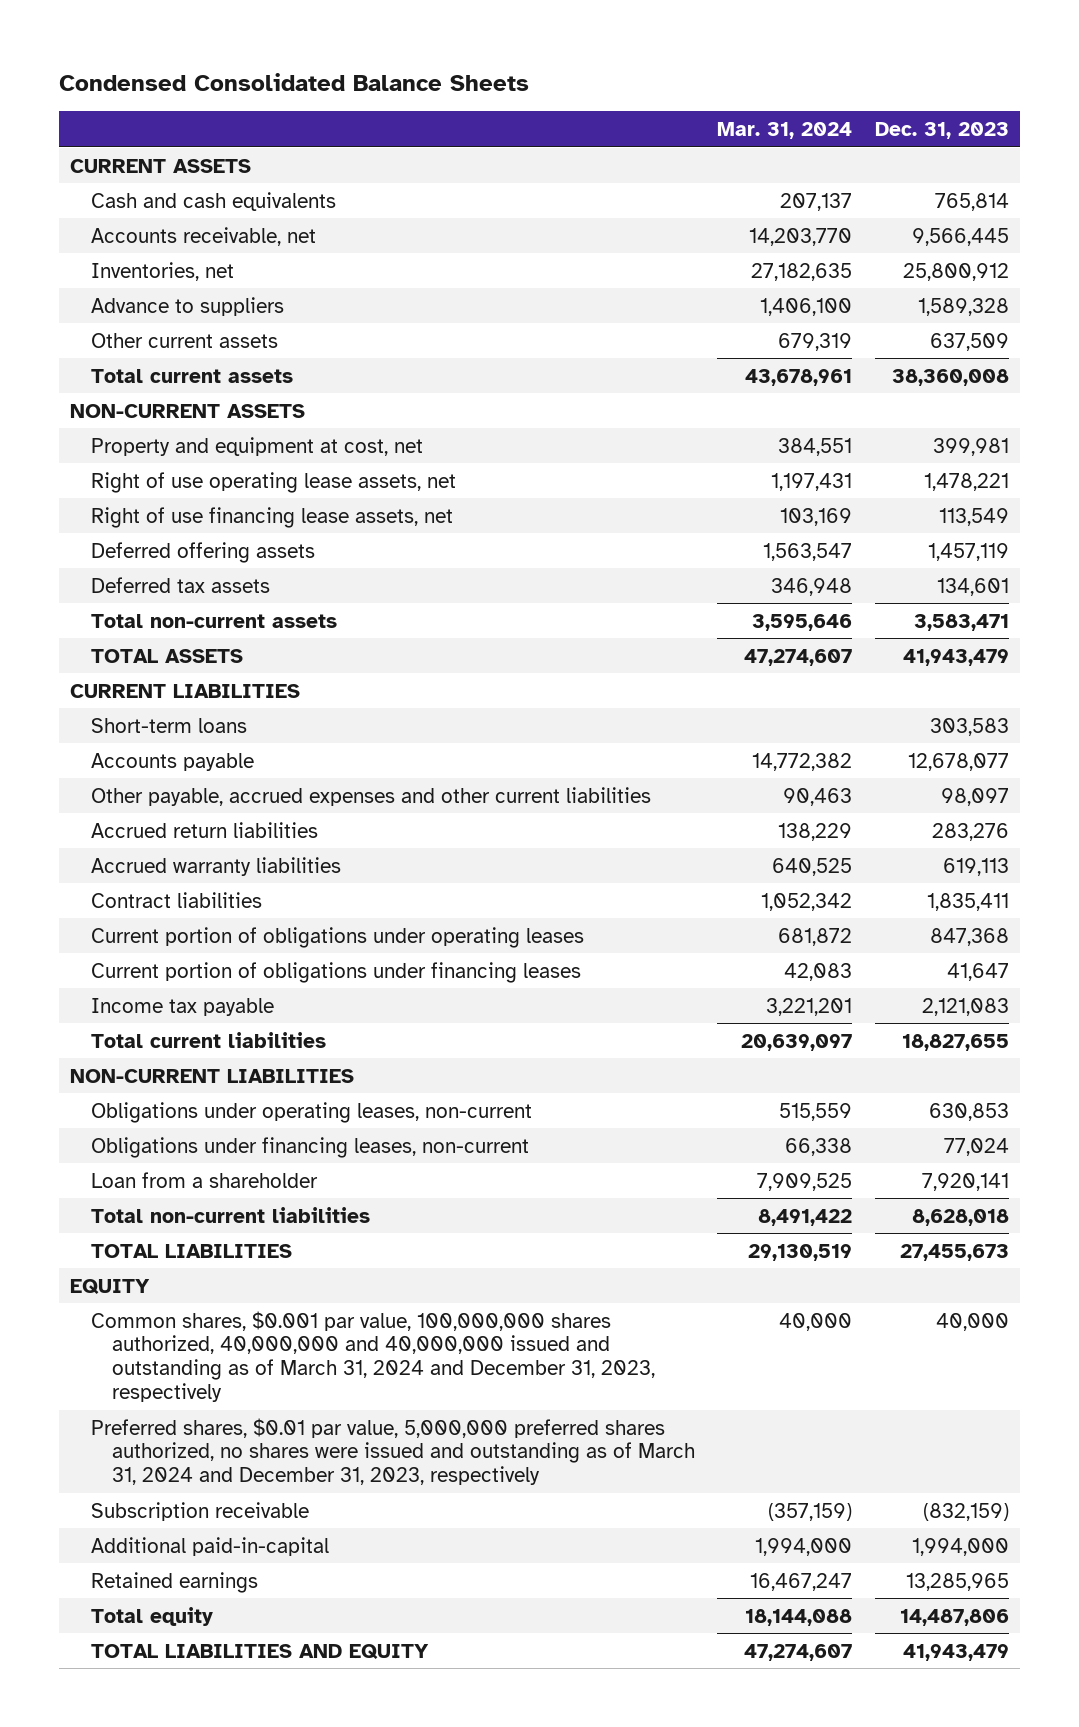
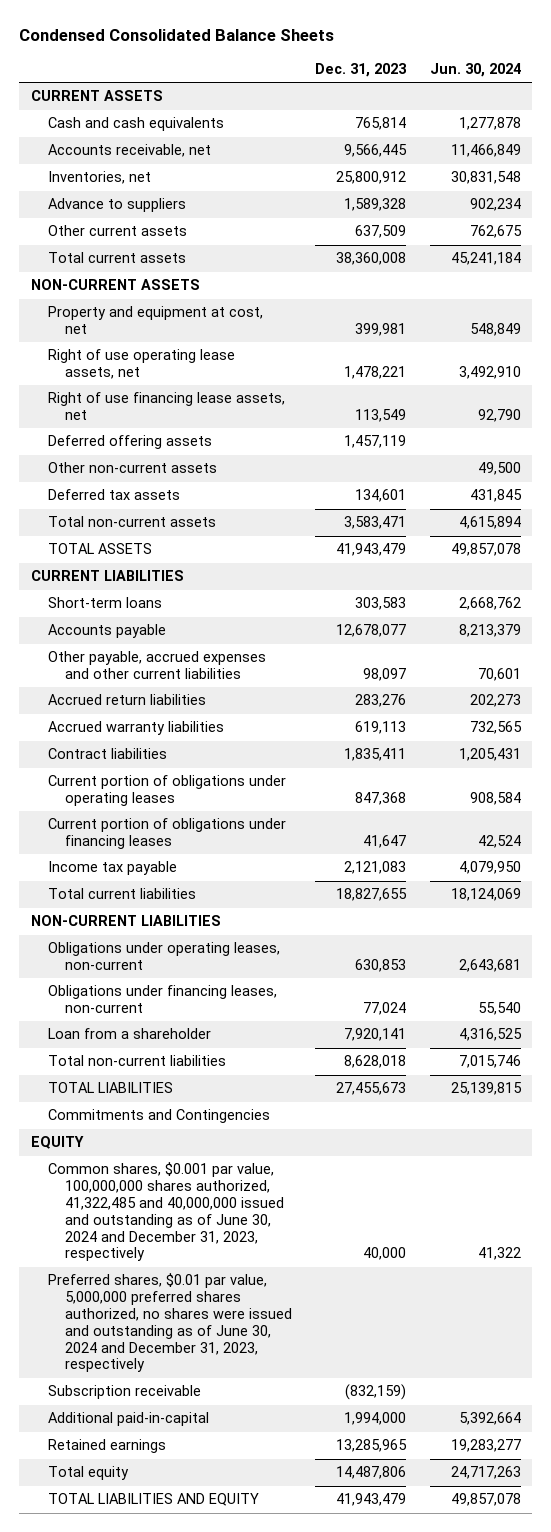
- | Mar. 31, 2024 | Dec. 31, 2023
+ | Dec. 31, 2023 | Jun. 30, 2024
+ Other non-current assets | | 49,500
+ Commitments and Contingencies
- Common shares, $0.001 par value, 100,000,000 shares authorized, 40,000,000 and 40,000,000 issued and outstanding as of March 31, 2024 and December 31, 2023, respectively | 40,000 | 40,000
- Preferred shares, $0.01 par value, 5,000,000 preferred shares authorized, no shares were issued and outstanding as of March 31, 2024 and December 31, 2023, respectively
+ Common shares, $0.001 par value, 100,000,000 shares authorized, 41,322,485 and 40,000,000 issued and outstanding as of June 30, 2024 and December 31, 2023, respectively | 40,000 | 41,322
+ Preferred shares, $0.01 par value, 5,000,000 preferred shares authorized, no shares were issued and outstanding as of June 30, 2024 and December 31, 2023, respectively

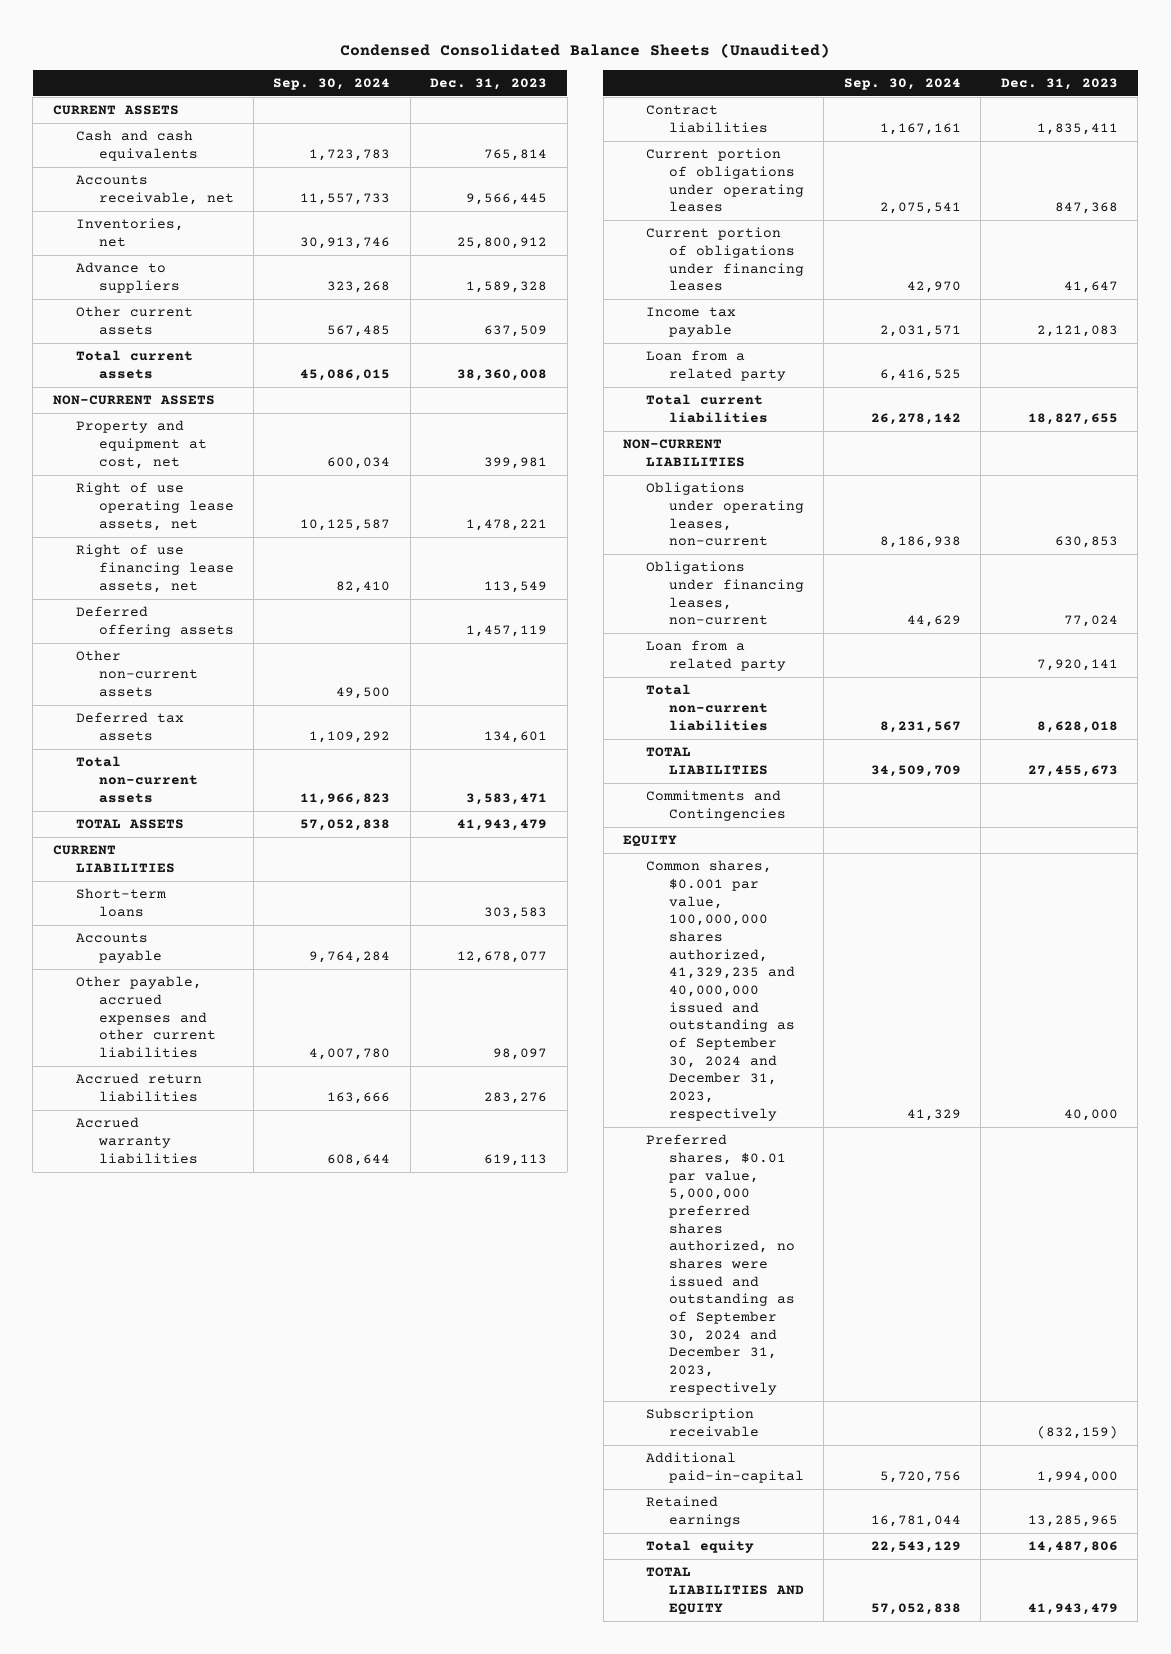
- Condensed Consolidated Balance Sheets
+ Condensed Consolidated Balance Sheets (Unaudited)
- | Dec. 31, 2023 | Jun. 30, 2024
+ | Sep. 30, 2024 | Dec. 31, 2023
+ Loan from a related party | 6,416,525 |
- Loan from a shareholder | 7,920,141 | 4,316,525
+ Loan from a related party | | 7,920,141
- Common shares, $0.001 par value, 100,000,000 shares authorized, 41,322,485 and 40,000,000 issued and outstanding as of June 30, 2024 and December 31, 2023, respectively | 40,000 | 41,322
- Preferred shares, $0.01 par value, 5,000,000 preferred shares authorized, no shares were issued and outstanding as of June 30, 2024 and December 31, 2023, respectively
+ Common shares, $0.001 par value, 100,000,000 shares authorized, 41,329,235 and 40,000,000 issued and outstanding as of September 30, 2024 and December 31, 2023, respectively | 41,329 | 40,000
+ Preferred shares, $0.01 par value, 5,000,000 preferred shares authorized, no shares were issued and outstanding as of September 30, 2024 and December 31, 2023, respectively

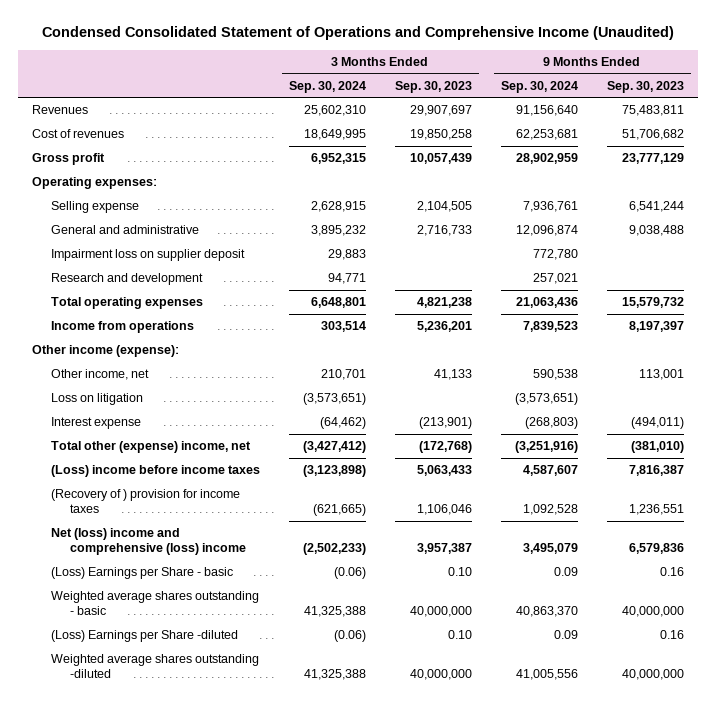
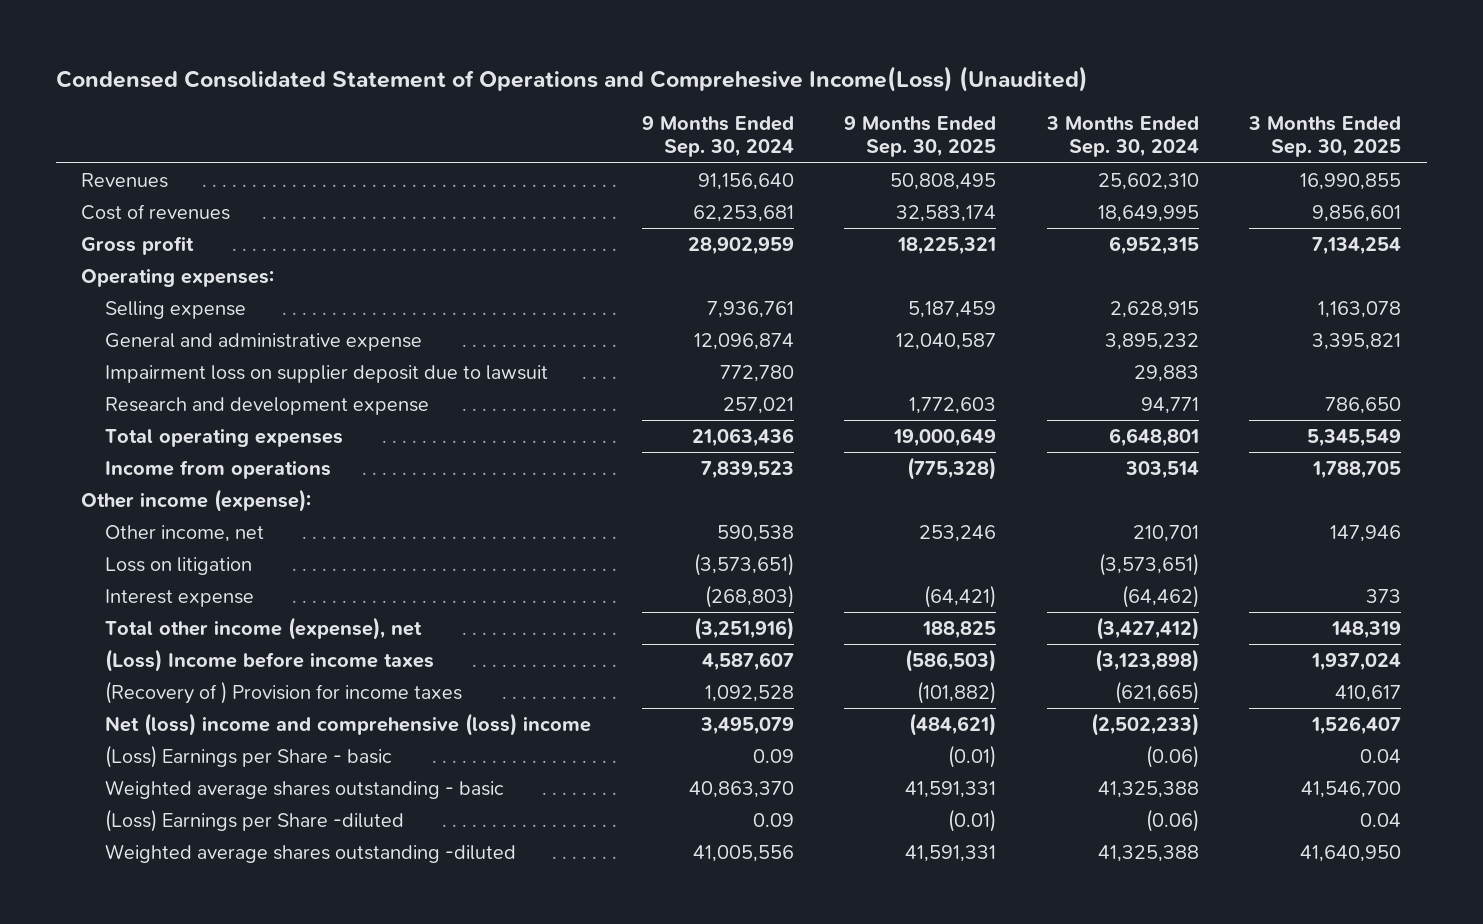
- Condensed Consolidated Statement of Operations and Comprehensive Income (Unaudited)
+ Condensed Consolidated Statement of Operations and Comprehesive Income(Loss) (Unaudited)
- | 3 Months Ended Sep. 30, 2024 | 3 Months Ended Sep. 30, 2023 | 9 Months Ended Sep. 30, 2024 | 9 Months Ended Sep. 30, 2023
+ | 9 Months Ended Sep. 30, 2024 | 9 Months Ended Sep. 30, 2025 | 3 Months Ended Sep. 30, 2024 | 3 Months Ended Sep. 30, 2025
- General and administrative | 3,895,232 | 2,716,733 | 12,096,874 | 9,038,488
- Impairment loss on supplier deposit | 29,883 | | 772,780 |
- Research and development | 94,771 | | 257,021 |
+ General and administrative expense | 12,096,874 | 12,040,587 | 3,895,232 | 3,395,821
+ Impairment loss on supplier deposit due to lawsuit | 772,780 | | 29,883 |
+ Research and development expense | 257,021 | 1,772,603 | 94,771 | 786,650
- Total other (expense) income, net | (3,427,412) | (172,768) | (3,251,916) | (381,010)
- (Loss) income before income taxes | (3,123,898) | 5,063,433 | 4,587,607 | 7,816,387
- (Recovery of ) provision for income taxes | (621,665) | 1,106,046 | 1,092,528 | 1,236,551
+ Total other income (expense), net | (3,251,916) | 188,825 | (3,427,412) | 148,319
+ (Loss) Income before income taxes | 4,587,607 | (586,503) | (3,123,898) | 1,937,024
+ (Recovery of ) Provision for income taxes | 1,092,528 | (101,882) | (621,665) | 410,617

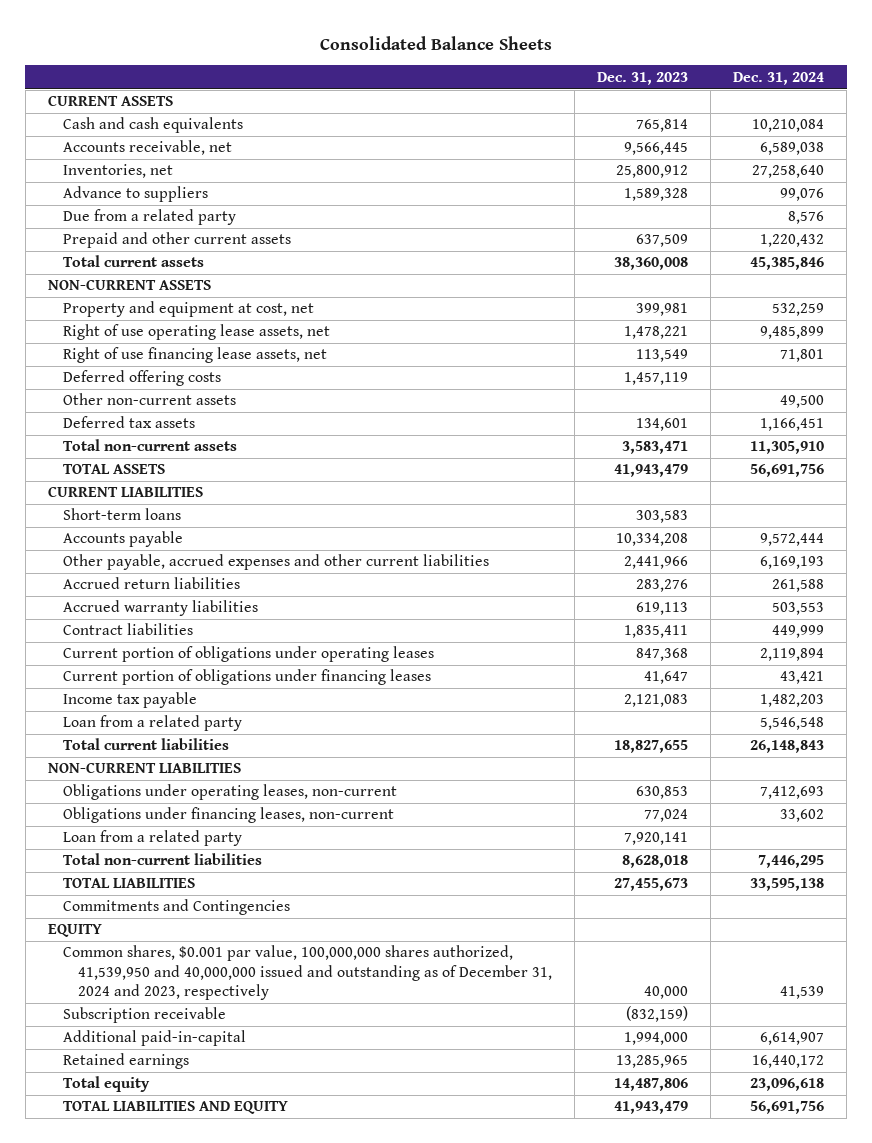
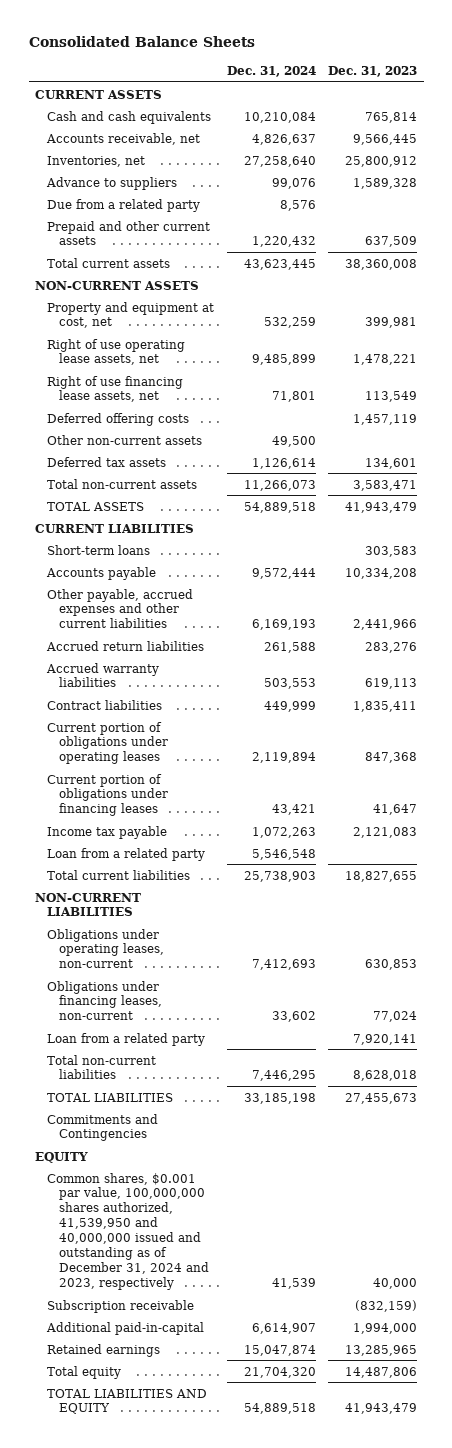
- | Dec. 31, 2023 | Dec. 31, 2024
+ | Dec. 31, 2024 | Dec. 31, 2023
- Accounts receivable, net | 9,566,445 | 6,589,038
+ Accounts receivable, net | 4,826,637 | 9,566,445
- Total current assets | 38,360,008 | 45,385,846
+ Total current assets | 43,623,445 | 38,360,008
- Deferred tax assets | 134,601 | 1,166,451
- Total non-current assets | 3,583,471 | 11,305,910
- TOTAL ASSETS | 41,943,479 | 56,691,756
+ Deferred tax assets | 1,126,614 | 134,601
+ Total non-current assets | 11,266,073 | 3,583,471
+ TOTAL ASSETS | 54,889,518 | 41,943,479
- Income tax payable | 2,121,083 | 1,482,203
+ Income tax payable | 1,072,263 | 2,121,083
- Total current liabilities | 18,827,655 | 26,148,843
+ Total current liabilities | 25,738,903 | 18,827,655
- TOTAL LIABILITIES | 27,455,673 | 33,595,138
+ TOTAL LIABILITIES | 33,185,198 | 27,455,673
- Retained earnings | 13,285,965 | 16,440,172
- Total equity | 14,487,806 | 23,096,618
- TOTAL LIABILITIES AND EQUITY | 41,943,479 | 56,691,756
+ Retained earnings | 15,047,874 | 13,285,965
+ Total equity | 21,704,320 | 14,487,806
+ TOTAL LIABILITIES AND EQUITY | 54,889,518 | 41,943,479

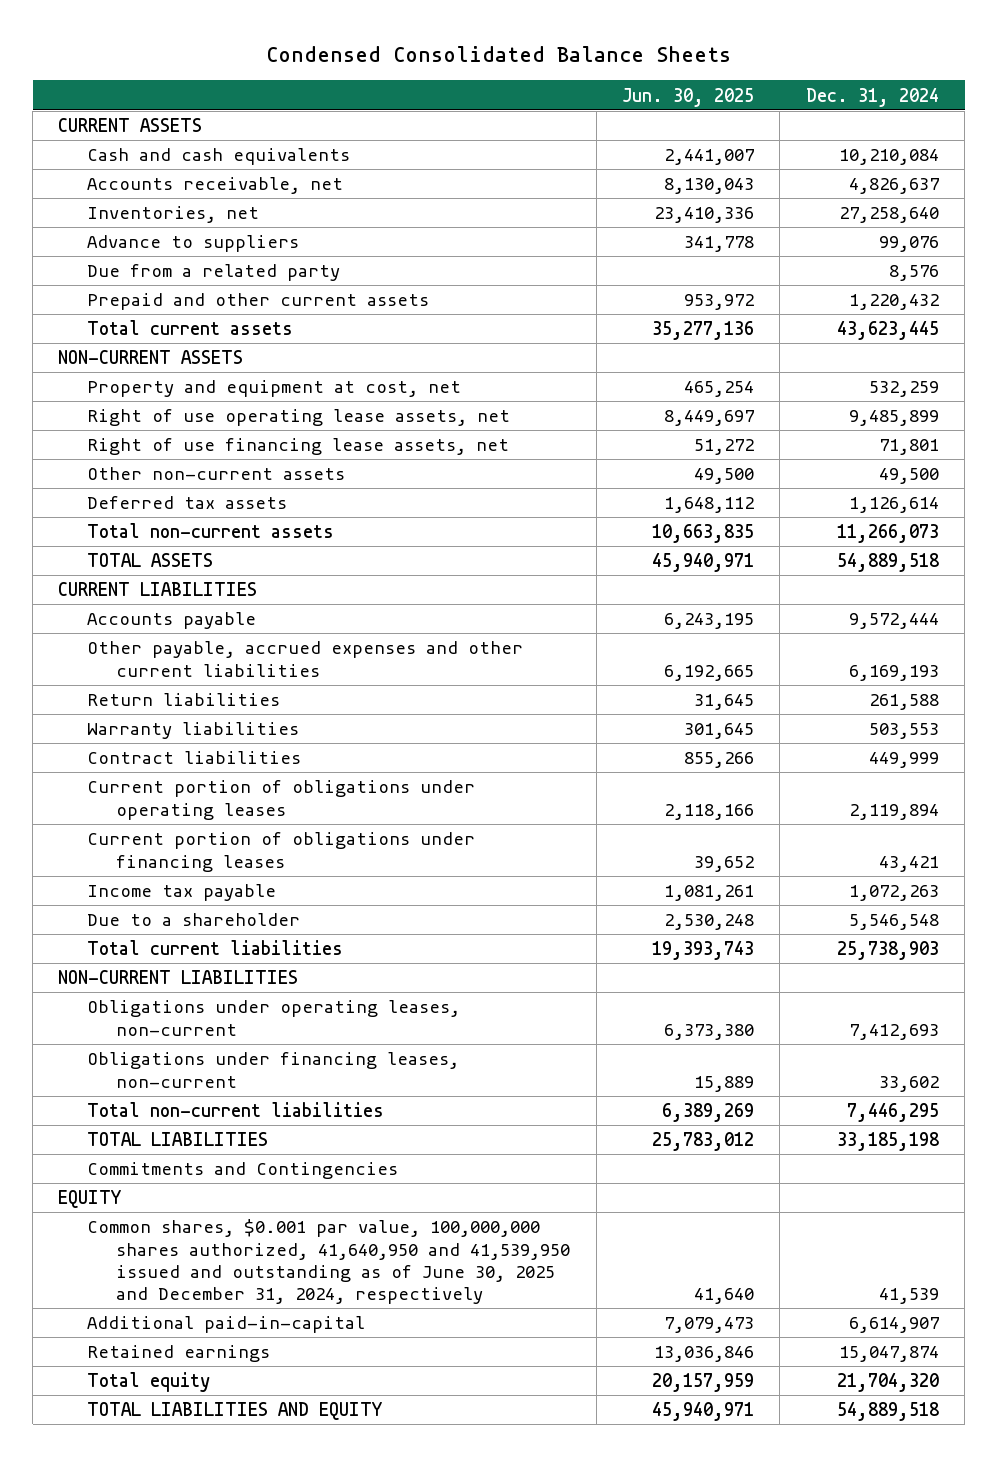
- Consolidated Balance Sheets
+ Condensed Consolidated Balance Sheets
- | Dec. 31, 2024 | Dec. 31, 2023
+ | Jun. 30, 2025 | Dec. 31, 2024
- Deferred offering costs | | 1,457,119
- Short-term loans | | 303,583
- Accrued return liabilities | 261,588 | 283,276
- Accrued warranty liabilities | 503,553 | 619,113
+ Return liabilities | 31,645 | 261,588
+ Warranty liabilities | 301,645 | 503,553
- Loan from a related party | 5,546,548 |
+ Due to a shareholder | 2,530,248 | 5,546,548
- Loan from a related party | | 7,920,141
- Common shares, $0.001 par value, 100,000,000 shares authorized, 41,539,950 and 40,000,000 issued and outstanding as of December 31, 2024 and 2023, respectively | 41,539 | 40,000
- Subscription receivable | | (832,159)
+ Common shares, $0.001 par value, 100,000,000 shares authorized, 41,640,950 and 41,539,950 issued and outstanding as of June 30, 2025 and December 31, 2024, respectively | 41,640 | 41,539

